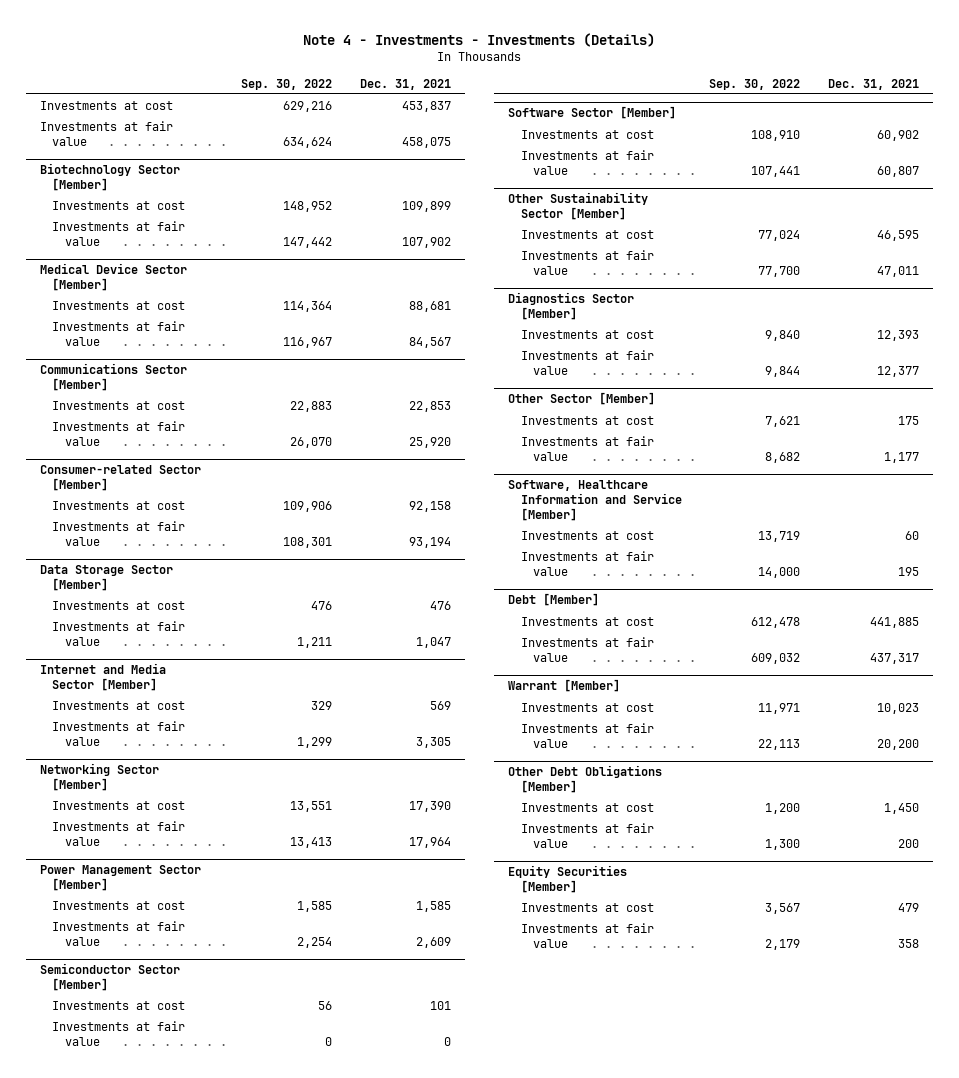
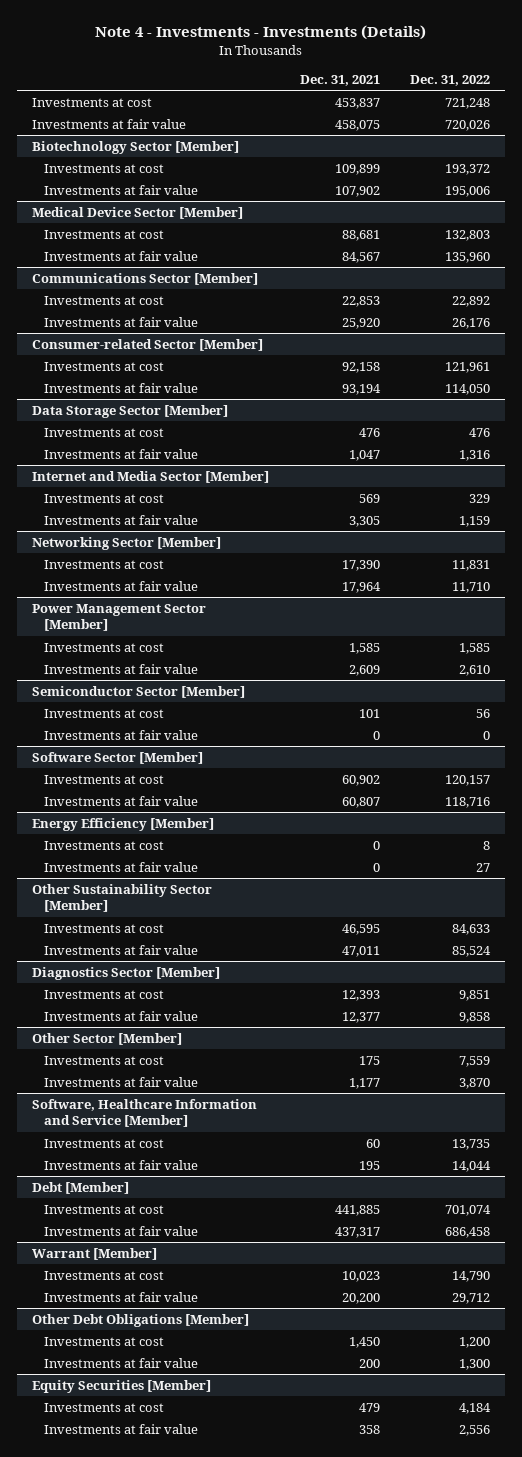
- | Sep. 30, 2022 | Dec. 31, 2021
+ | Dec. 31, 2021 | Dec. 31, 2022
+ Energy Efficiency [Member]
+ Investments at cost | 0 | 8
+ Investments at fair value | 0 | 27

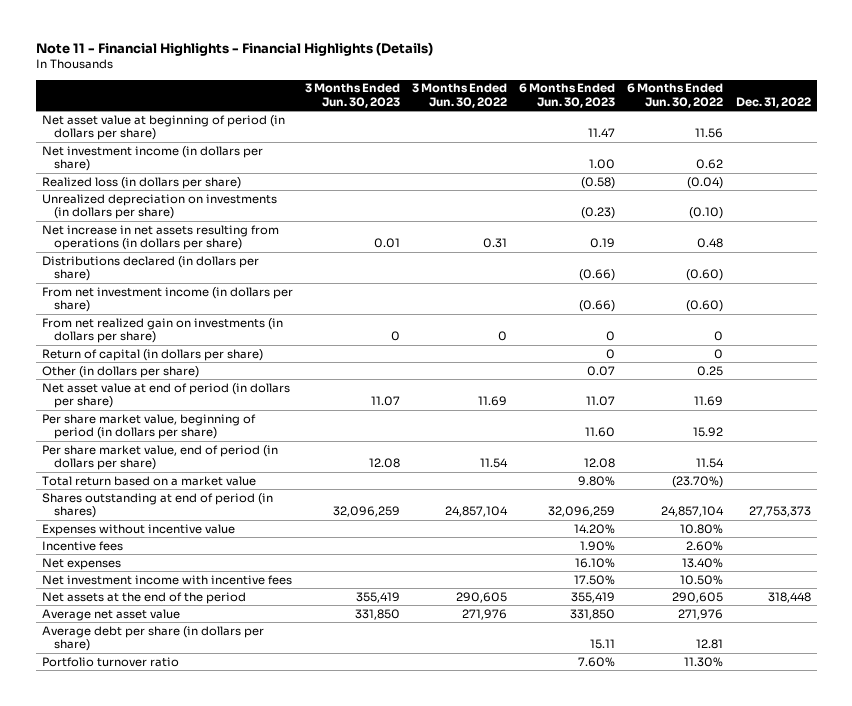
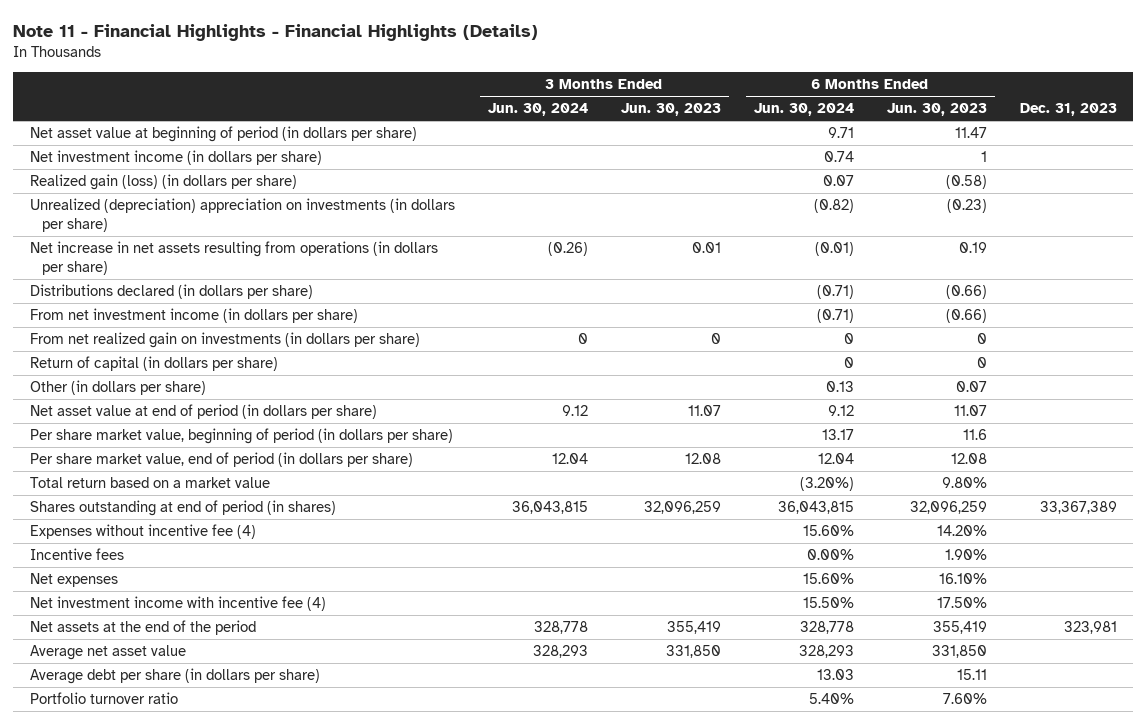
- | 3 Months Ended Jun. 30, 2023 | 3 Months Ended Jun. 30, 2022 | 6 Months Ended Jun. 30, 2023 | 6 Months Ended Jun. 30, 2022 | Dec. 31, 2022
+ | 3 Months Ended Jun. 30, 2024 | 3 Months Ended Jun. 30, 2023 | 6 Months Ended Jun. 30, 2024 | 6 Months Ended Jun. 30, 2023 | Dec. 31, 2023
- Net investment income (in dollars per share) | | | 1.00 | 0.62 |
- Realized loss (in dollars per share) | | | (0.58) | (0.04) |
- Unrealized depreciation on investments (in dollars per share) | | | (0.23) | (0.10) |
+ Net investment income (in dollars per share) | | | 0.74 | 1 |
+ Realized gain (loss) (in dollars per share) | | | 0.07 | (0.58) |
+ Unrealized (depreciation) appreciation on investments (in dollars per share) | | | (0.82) | (0.23) |
- Per share market value, beginning of period (in dollars per share) | | | 11.60 | 15.92 |
+ Per share market value, beginning of period (in dollars per share) | | | 13.17 | 11.6 |
- Expenses without incentive value | | | 14.20% | 10.80% |
+ Expenses without incentive fee (4) | | | 15.60% | 14.20% |
- Net investment income with incentive fees | | | 17.50% | 10.50% |
+ Net investment income with incentive fee (4) | | | 15.50% | 17.50% |

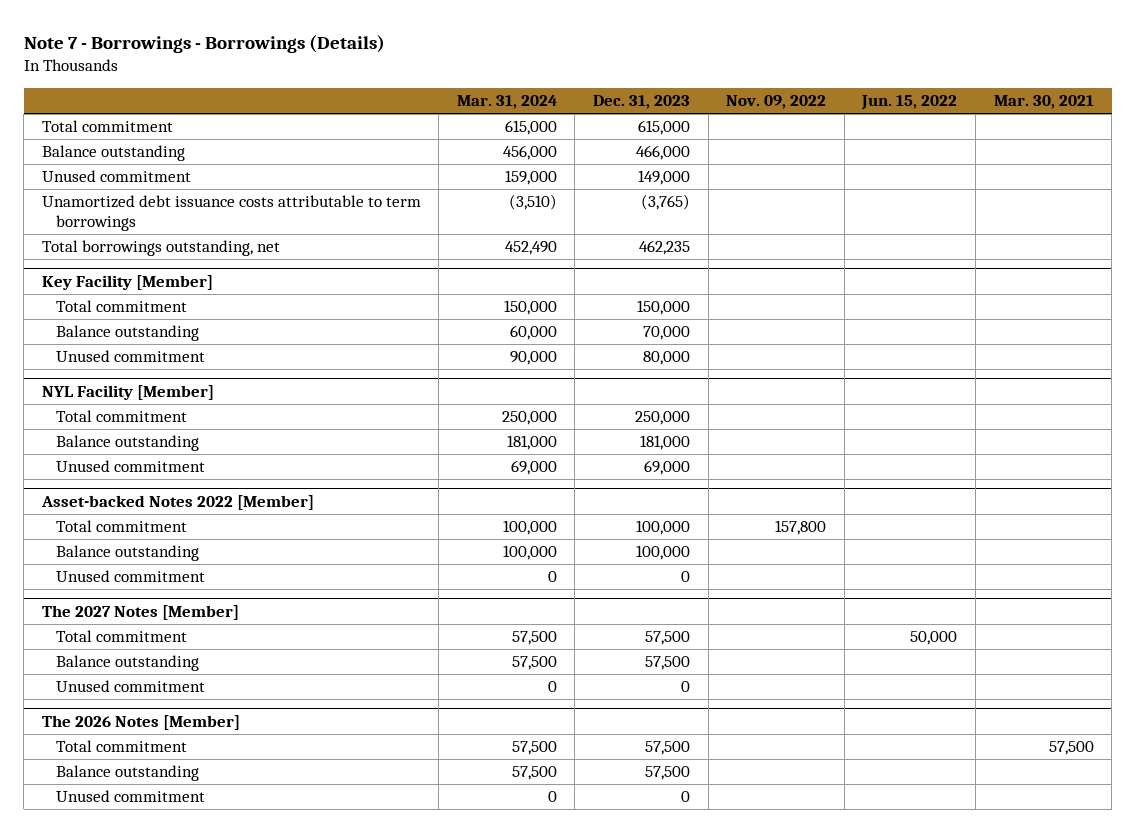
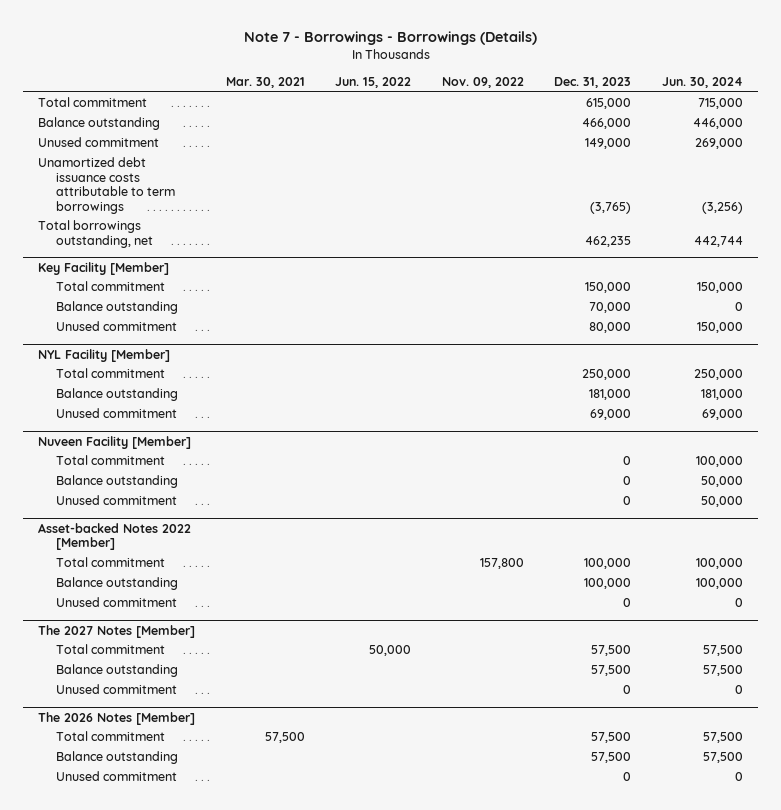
- | Mar. 31, 2024 | Dec. 31, 2023 | Nov. 09, 2022 | Jun. 15, 2022 | Mar. 30, 2021
+ | Mar. 30, 2021 | Jun. 15, 2022 | Nov. 09, 2022 | Dec. 31, 2023 | Jun. 30, 2024
+ Nuveen Facility [Member]
+ Total commitment | | | | 0 | 100,000
+ Balance outstanding | | | | 0 | 50,000
+ Unused commitment | | | | 0 | 50,000

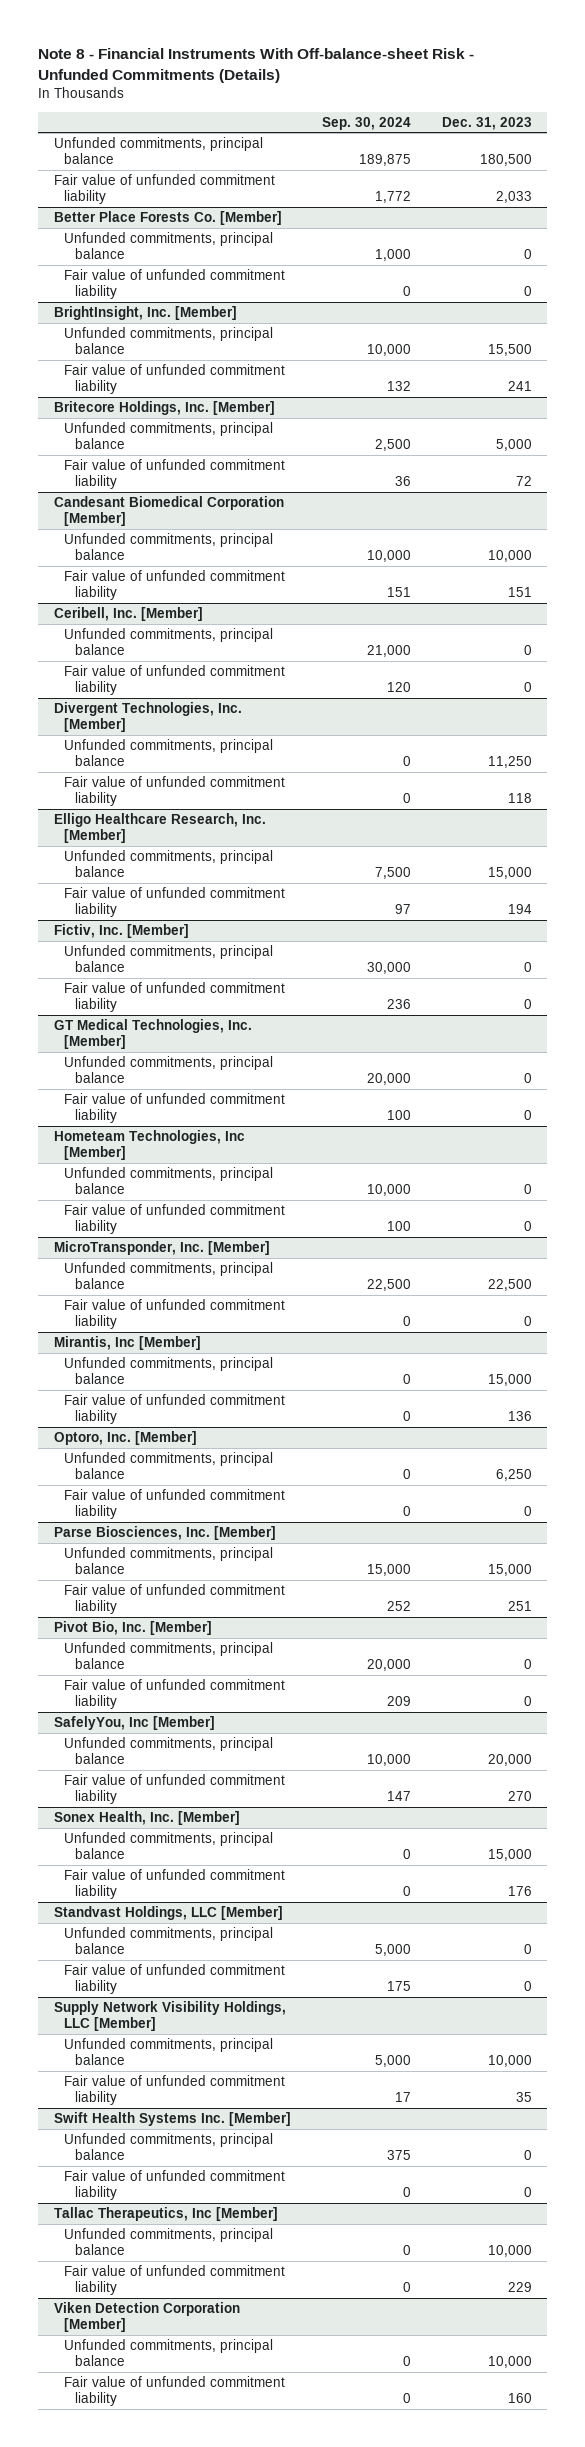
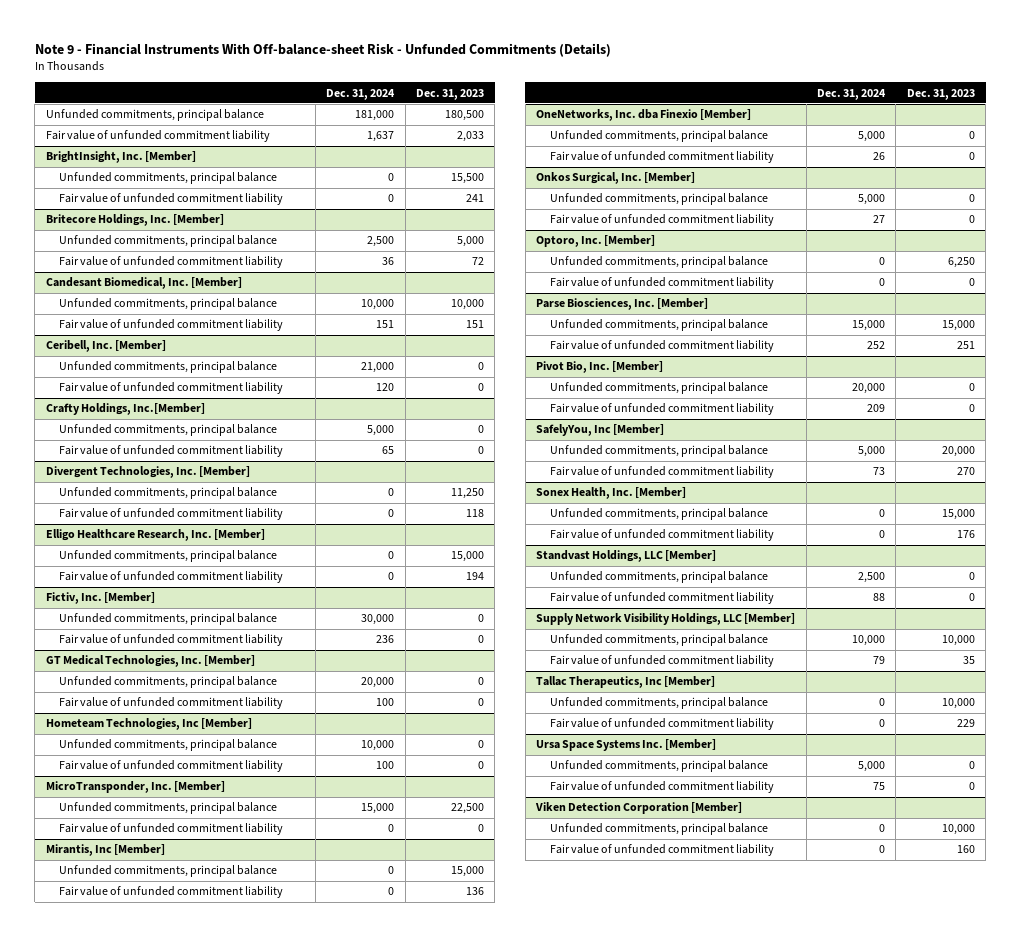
- Note 8 - Financial Instruments With Off-balance-sheet Risk - Unfunded Commitments (Details)
+ Note 9 - Financial Instruments With Off-balance-sheet Risk - Unfunded Commitments (Details)
- | Sep. 30, 2024 | Dec. 31, 2023
+ | Dec. 31, 2024 | Dec. 31, 2023
- Better Place Forests Co. [Member]
- Unfunded commitments, principal balance | 1,000 | 0
- Fair value of unfunded commitment liability | 0 | 0
- Candesant Biomedical Corporation [Member]
+ Candesant Biomedical, Inc. [Member]
+ Crafty Holdings, Inc.[Member]
+ Unfunded commitments, principal balance | 5,000 | 0
+ Fair value of unfunded commitment liability | 65 | 0
+ OneNetworks, Inc. dba Finexio [Member]
+ Unfunded commitments, principal balance | 5,000 | 0
+ Fair value of unfunded commitment liability | 26 | 0
+ Onkos Surgical, Inc. [Member]
+ Unfunded commitments, principal balance | 5,000 | 0
+ Fair value of unfunded commitment liability | 27 | 0
- Swift Health Systems Inc. [Member]
- Unfunded commitments, principal balance | 375 | 0
- Fair value of unfunded commitment liability | 0 | 0
+ Ursa Space Systems Inc. [Member]
+ Unfunded commitments, principal balance | 5,000 | 0
+ Fair value of unfunded commitment liability | 75 | 0

